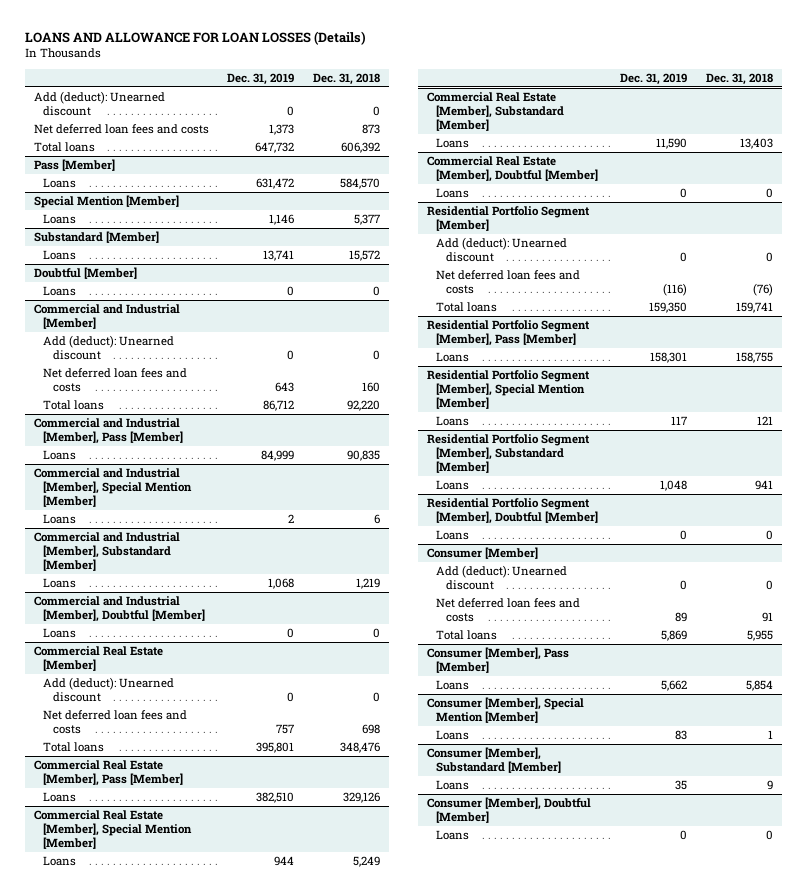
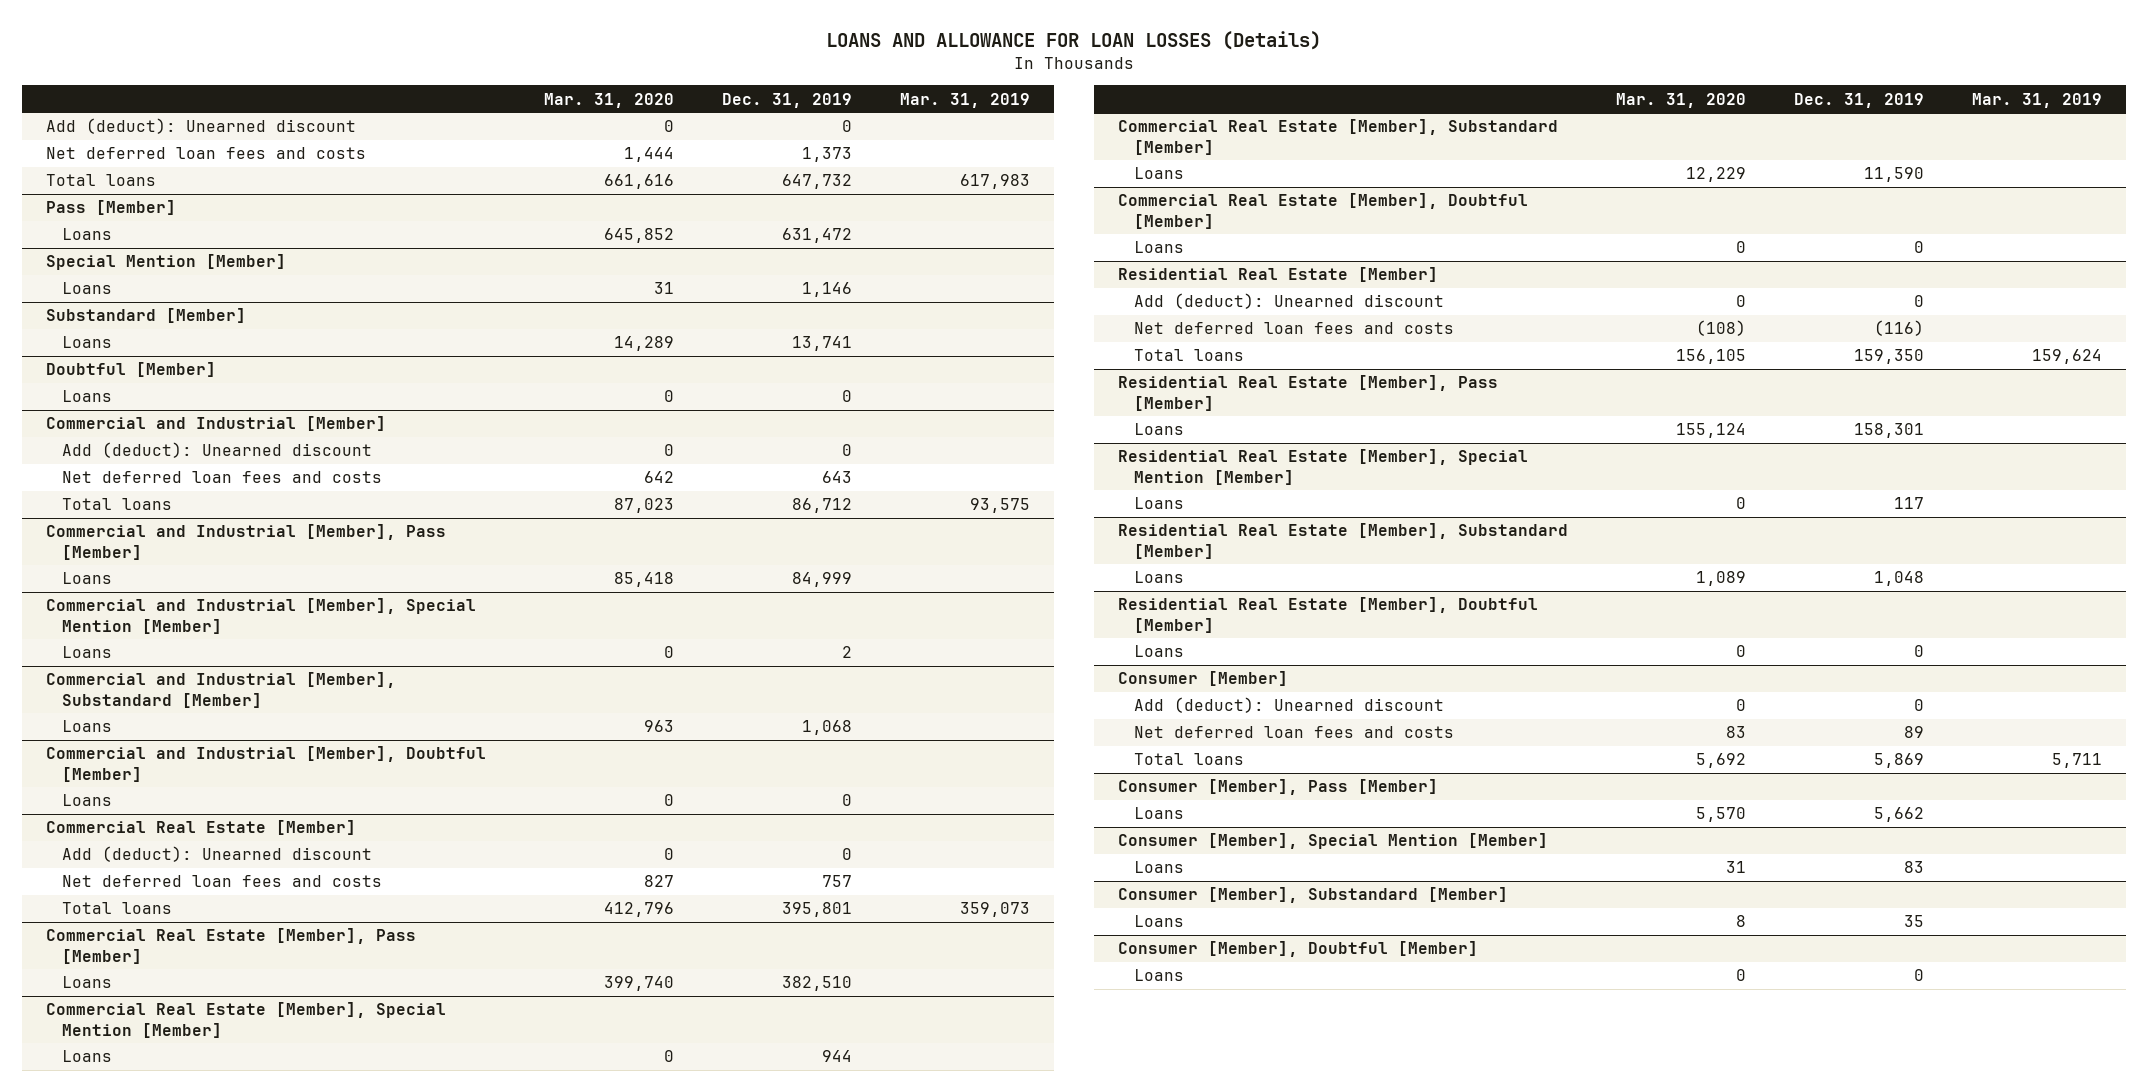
- | Dec. 31, 2019 | Dec. 31, 2018
+ | Mar. 31, 2020 | Dec. 31, 2019 | Mar. 31, 2019
- Residential Portfolio Segment [Member]
+ Residential Real Estate [Member]
- Residential Portfolio Segment [Member], Pass [Member]
+ Residential Real Estate [Member], Pass [Member]
- Residential Portfolio Segment [Member], Special Mention [Member]
+ Residential Real Estate [Member], Special Mention [Member]
- Residential Portfolio Segment [Member], Substandard [Member]
+ Residential Real Estate [Member], Substandard [Member]
- Residential Portfolio Segment [Member], Doubtful [Member]
+ Residential Real Estate [Member], Doubtful [Member]

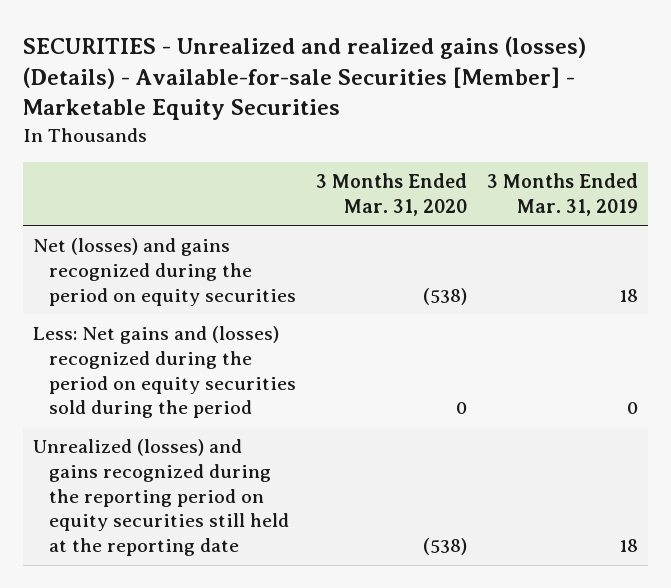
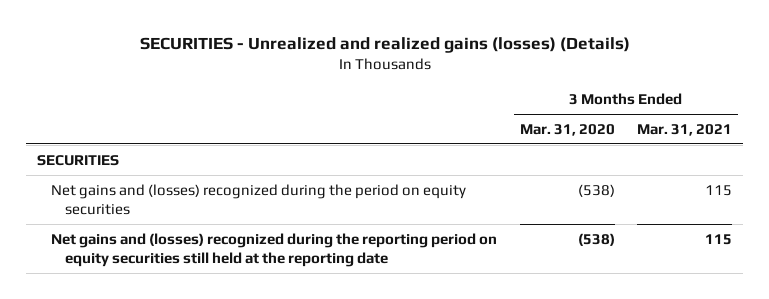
- SECURITIES - Unrealized and realized gains (losses) (Details) - Available-for-sale Securities [Member] - Marketable Equity Securities
+ SECURITIES - Unrealized and realized gains (losses) (Details)
- | 3 Months Ended Mar. 31, 2020 | 3 Months Ended Mar. 31, 2019
+ | 3 Months Ended Mar. 31, 2020 | 3 Months Ended Mar. 31, 2021
- Net (losses) and gains recognized during the period on equity securities | (538) | 18
- Less: Net gains and (losses) recognized during the period on equity securities sold during the period | 0 | 0
- Unrealized (losses) and gains recognized during the reporting period on equity securities still held at the reporting date | (538) | 18
+ SECURITIES
+ Net gains and (losses) recognized during the period on equity securities | (538) | 115
+ Net gains and (losses) recognized during the reporting period on equity securities still held at the reporting date | (538) | 115

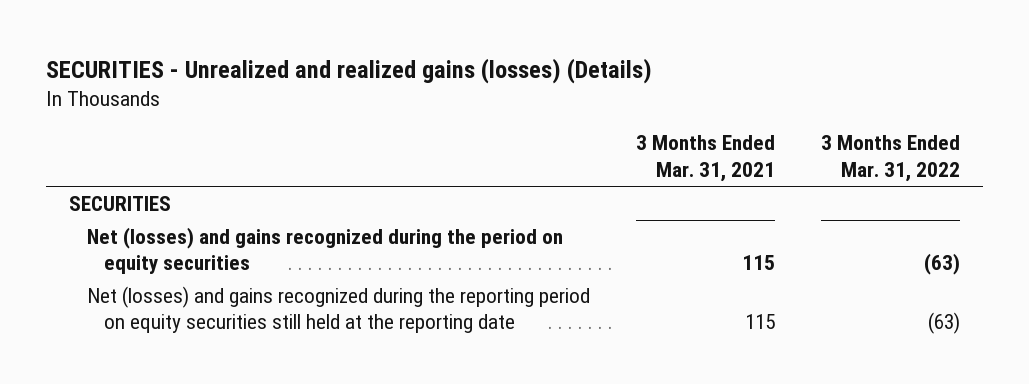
- | 3 Months Ended Mar. 31, 2020 | 3 Months Ended Mar. 31, 2021
+ | 3 Months Ended Mar. 31, 2021 | 3 Months Ended Mar. 31, 2022
- Net gains and (losses) recognized during the period on equity securities | (538) | 115
- Net gains and (losses) recognized during the reporting period on equity securities still held at the reporting date | (538) | 115
+ Net (losses) and gains recognized during the period on equity securities | 115 | (63)
+ Net (losses) and gains recognized during the reporting period on equity securities still held at the reporting date | 115 | (63)

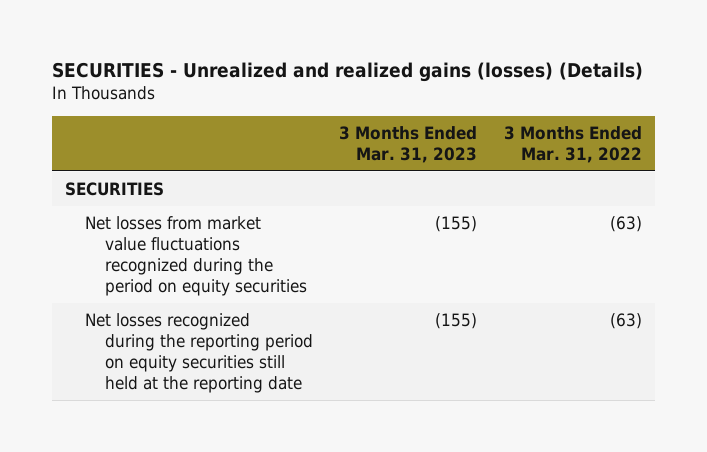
- | 3 Months Ended Mar. 31, 2021 | 3 Months Ended Mar. 31, 2022
+ | 3 Months Ended Mar. 31, 2023 | 3 Months Ended Mar. 31, 2022
- Net (losses) and gains recognized during the period on equity securities | 115 | (63)
- Net (losses) and gains recognized during the reporting period on equity securities still held at the reporting date | 115 | (63)
+ Net losses from market value fluctuations recognized during the period on equity securities | (155) | (63)
+ Net losses recognized during the reporting period on equity securities still held at the reporting date | (155) | (63)

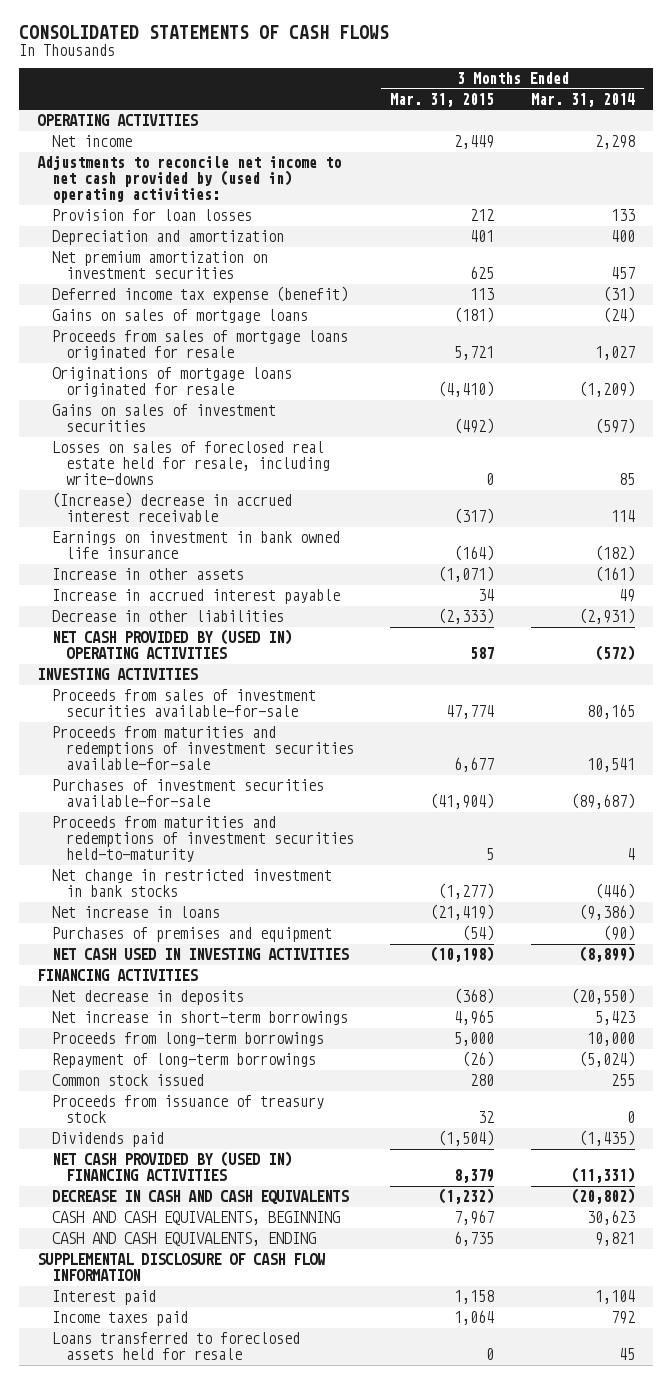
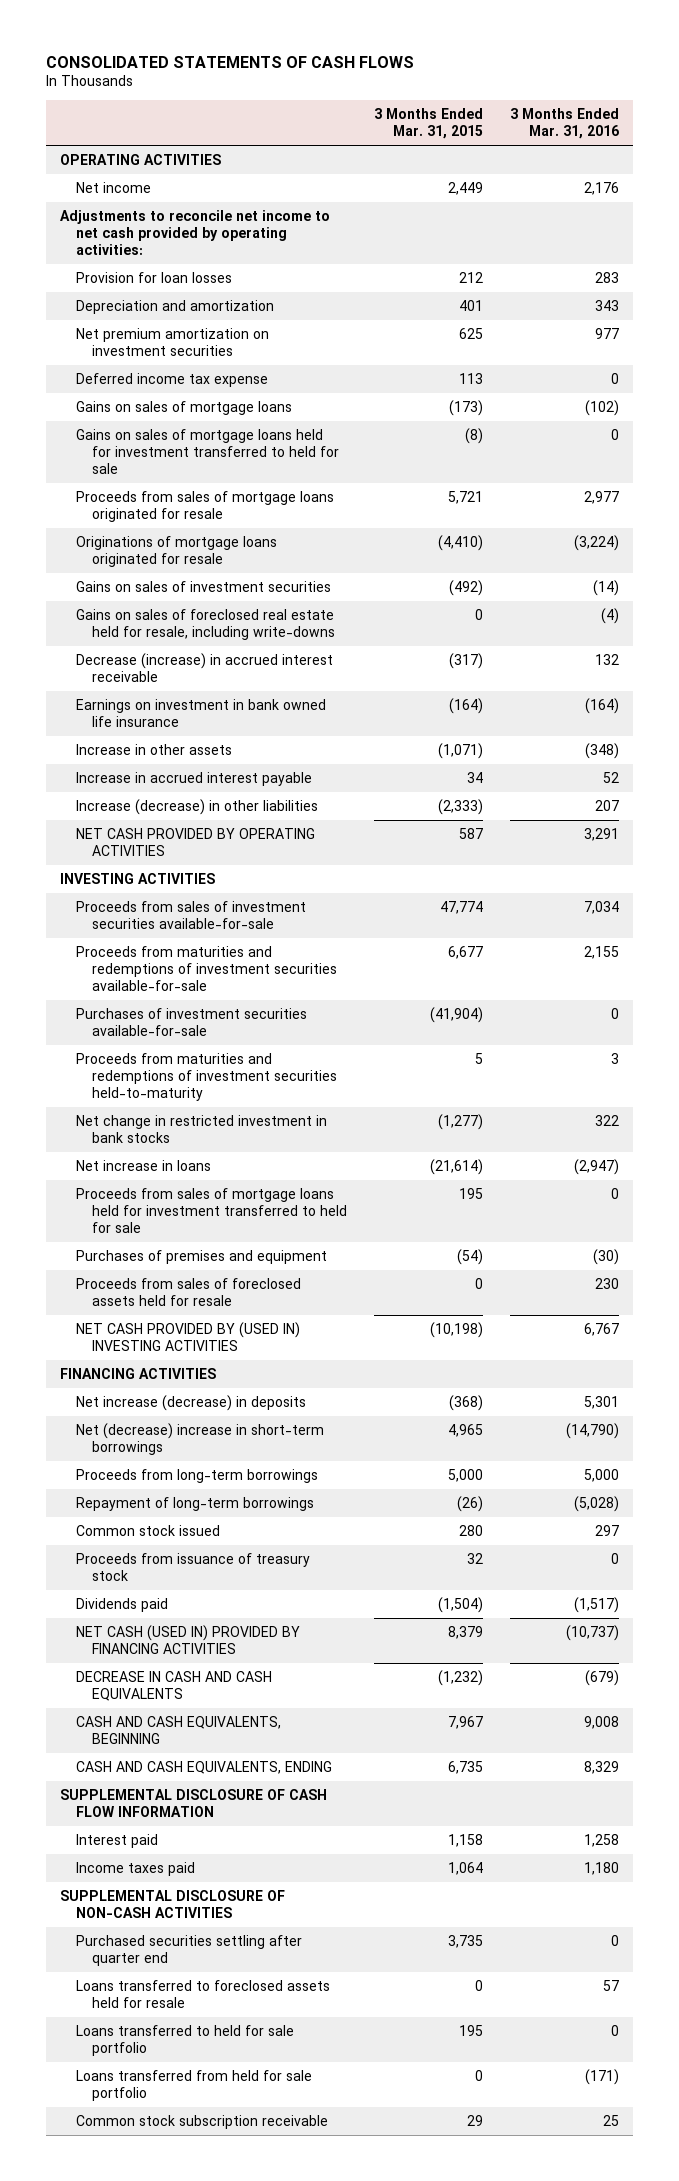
- | 3 Months Ended Mar. 31, 2015 | 3 Months Ended Mar. 31, 2014
+ | 3 Months Ended Mar. 31, 2015 | 3 Months Ended Mar. 31, 2016
- Adjustments to reconcile net income to net cash provided by (used in) operating activities:
+ Adjustments to reconcile net income to net cash provided by operating activities:
- Deferred income tax expense (benefit) | 113 | (31)
- Gains on sales of mortgage loans | (181) | (24)
+ Deferred income tax expense | 113 | 0
+ Gains on sales of mortgage loans | (173) | (102)
+ Gains on sales of mortgage loans held for investment transferred to held for sale | (8) | 0
- Losses on sales of foreclosed real estate held for resale, including write-downs | 0 | 85
- (Increase) decrease in accrued interest receivable | (317) | 114
+ Gains on sales of foreclosed real estate held for resale, including write-downs | 0 | (4)
+ Decrease (increase) in accrued interest receivable | (317) | 132
- Decrease in other liabilities | (2,333) | (2,931)
- NET CASH PROVIDED BY (USED IN) OPERATING ACTIVITIES | 587 | (572)
+ Increase (decrease) in other liabilities | (2,333) | 207
+ NET CASH PROVIDED BY OPERATING ACTIVITIES | 587 | 3,291
- Net increase in loans | (21,419) | (9,386)
+ Net increase in loans | (21,614) | (2,947)
+ Proceeds from sales of mortgage loans held for investment transferred to held for sale | 195 | 0
- NET CASH USED IN INVESTING ACTIVITIES | (10,198) | (8,899)
+ Proceeds from sales of foreclosed assets held for resale | 0 | 230
+ NET CASH PROVIDED BY (USED IN) INVESTING ACTIVITIES | (10,198) | 6,767
- Net decrease in deposits | (368) | (20,550)
- Net increase in short-term borrowings | 4,965 | 5,423
+ Net increase (decrease) in deposits | (368) | 5,301
+ Net (decrease) increase in short-term borrowings | 4,965 | (14,790)
- NET CASH PROVIDED BY (USED IN) FINANCING ACTIVITIES | 8,379 | (11,331)
+ NET CASH (USED IN) PROVIDED BY FINANCING ACTIVITIES | 8,379 | (10,737)
+ SUPPLEMENTAL DISCLOSURE OF NON-CASH ACTIVITIES
+ Purchased securities settling after quarter end | 3,735 | 0
+ Loans transferred to held for sale portfolio | 195 | 0
+ Loans transferred from held for sale portfolio | 0 | (171)
+ Common stock subscription receivable | 29 | 25

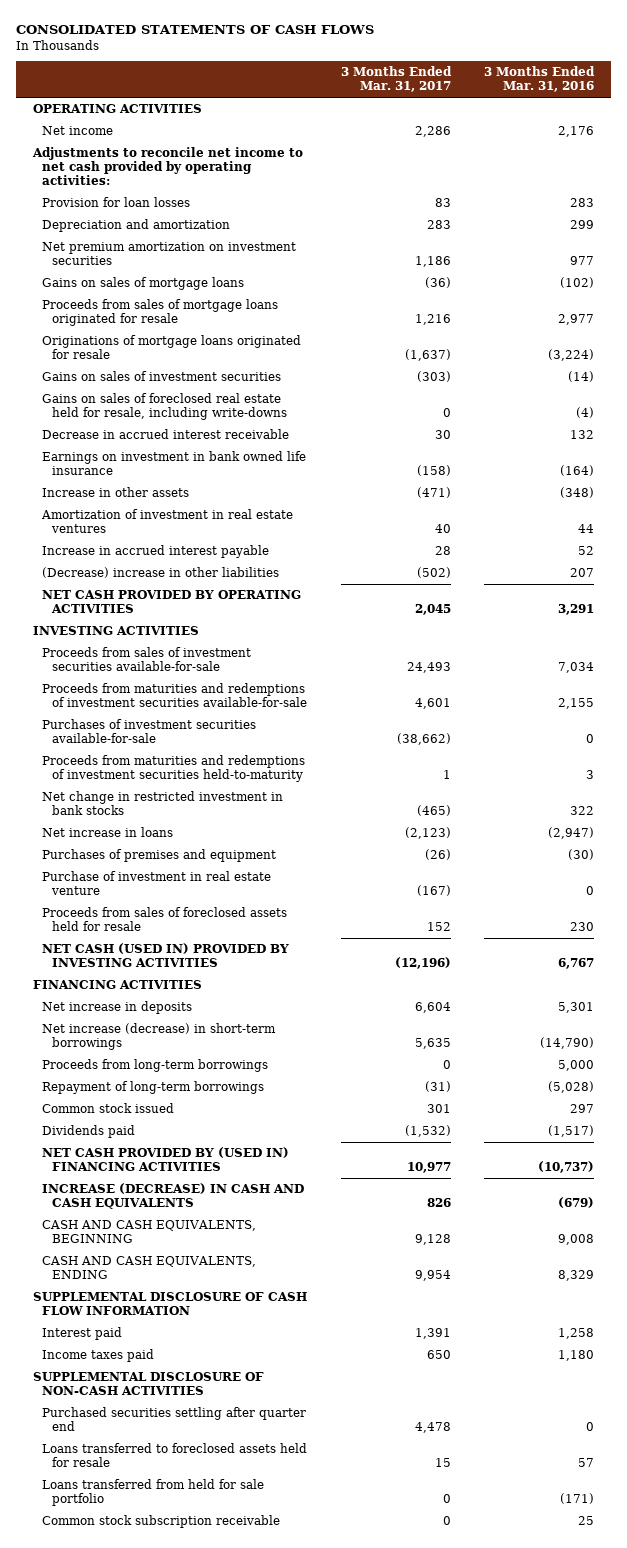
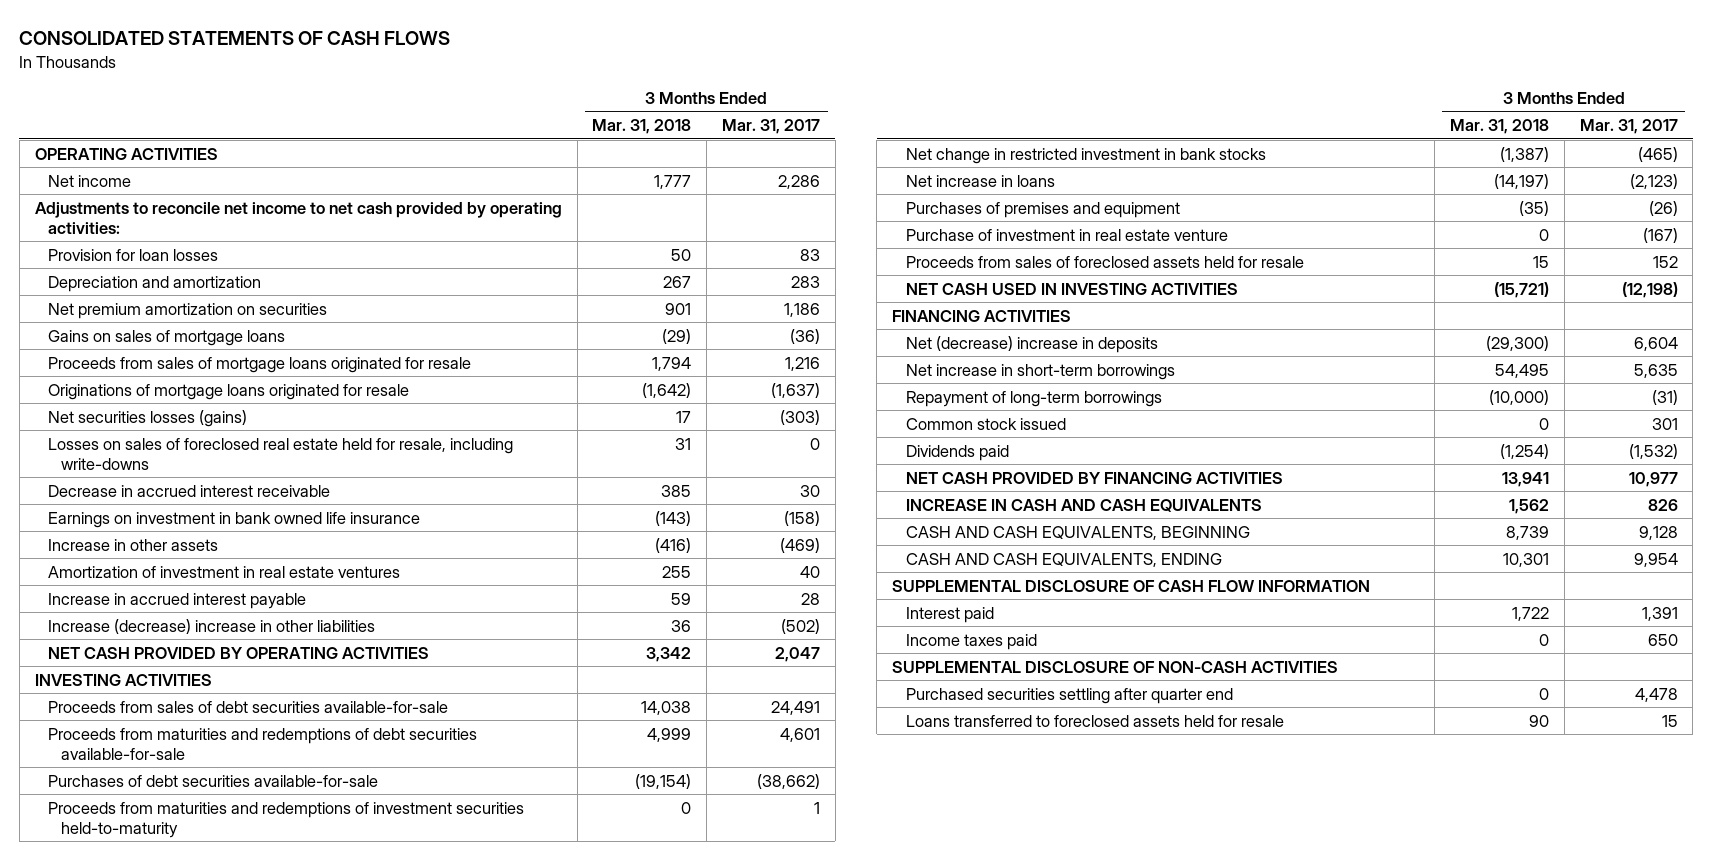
- | 3 Months Ended Mar. 31, 2017 | 3 Months Ended Mar. 31, 2016
+ | 3 Months Ended Mar. 31, 2018 | 3 Months Ended Mar. 31, 2017
- Net premium amortization on investment securities | 1,186 | 977
+ Net premium amortization on securities | 901 | 1,186
- Gains on sales of investment securities | (303) | (14)
- Gains on sales of foreclosed real estate held for resale, including write-downs | 0 | (4)
+ Net securities losses (gains) | 17 | (303)
+ Losses on sales of foreclosed real estate held for resale, including write-downs | 31 | 0
- Increase in other assets | (471) | (348)
+ Increase in other assets | (416) | (469)
- (Decrease) increase in other liabilities | (502) | 207
- NET CASH PROVIDED BY OPERATING ACTIVITIES | 2,045 | 3,291
+ Increase (decrease) increase in other liabilities | 36 | (502)
+ NET CASH PROVIDED BY OPERATING ACTIVITIES | 3,342 | 2,047
- Proceeds from sales of investment securities available-for-sale | 24,493 | 7,034
- Proceeds from maturities and redemptions of investment securities available-for-sale | 4,601 | 2,155
- Purchases of investment securities available-for-sale | (38,662) | 0
+ Proceeds from sales of debt securities available-for-sale | 14,038 | 24,491
+ Proceeds from maturities and redemptions of debt securities available-for-sale | 4,999 | 4,601
+ Purchases of debt securities available-for-sale | (19,154) | (38,662)
- NET CASH (USED IN) PROVIDED BY INVESTING ACTIVITIES | (12,196) | 6,767
+ NET CASH USED IN INVESTING ACTIVITIES | (15,721) | (12,198)
- Net increase in deposits | 6,604 | 5,301
- Net increase (decrease) in short-term borrowings | 5,635 | (14,790)
- Proceeds from long-term borrowings | 0 | 5,000
+ Net (decrease) increase in deposits | (29,300) | 6,604
+ Net increase in short-term borrowings | 54,495 | 5,635
- NET CASH PROVIDED BY (USED IN) FINANCING ACTIVITIES | 10,977 | (10,737)
- INCREASE (DECREASE) IN CASH AND CASH EQUIVALENTS | 826 | (679)
+ NET CASH PROVIDED BY FINANCING ACTIVITIES | 13,941 | 10,977
+ INCREASE IN CASH AND CASH EQUIVALENTS | 1,562 | 826
- Loans transferred from held for sale portfolio | 0 | (171)
- Common stock subscription receivable | 0 | 25

